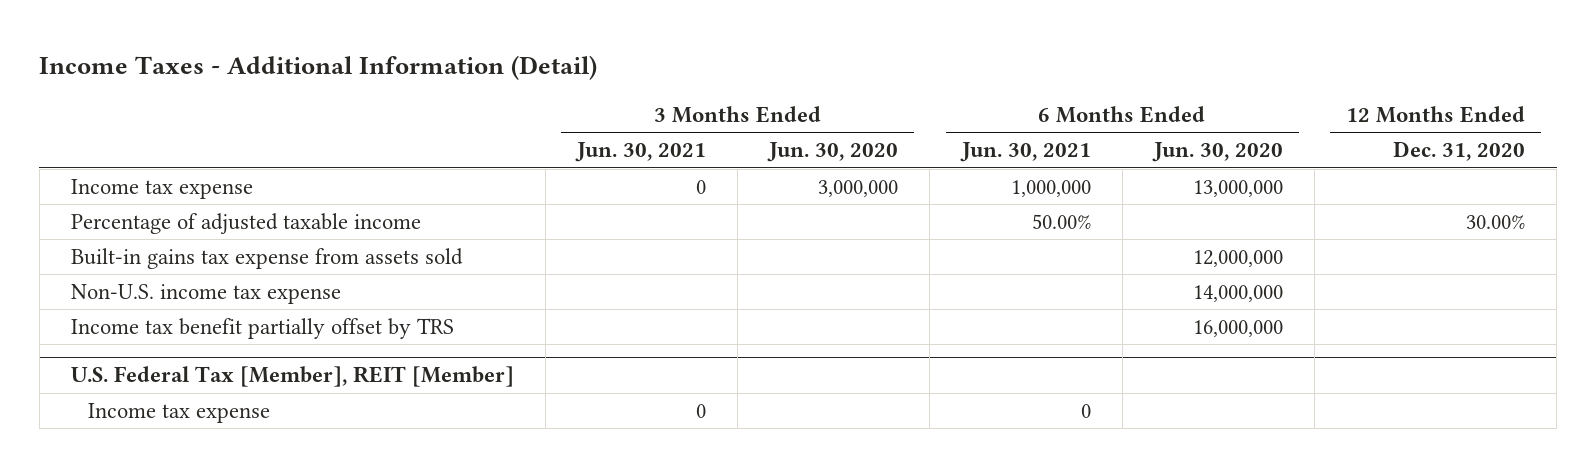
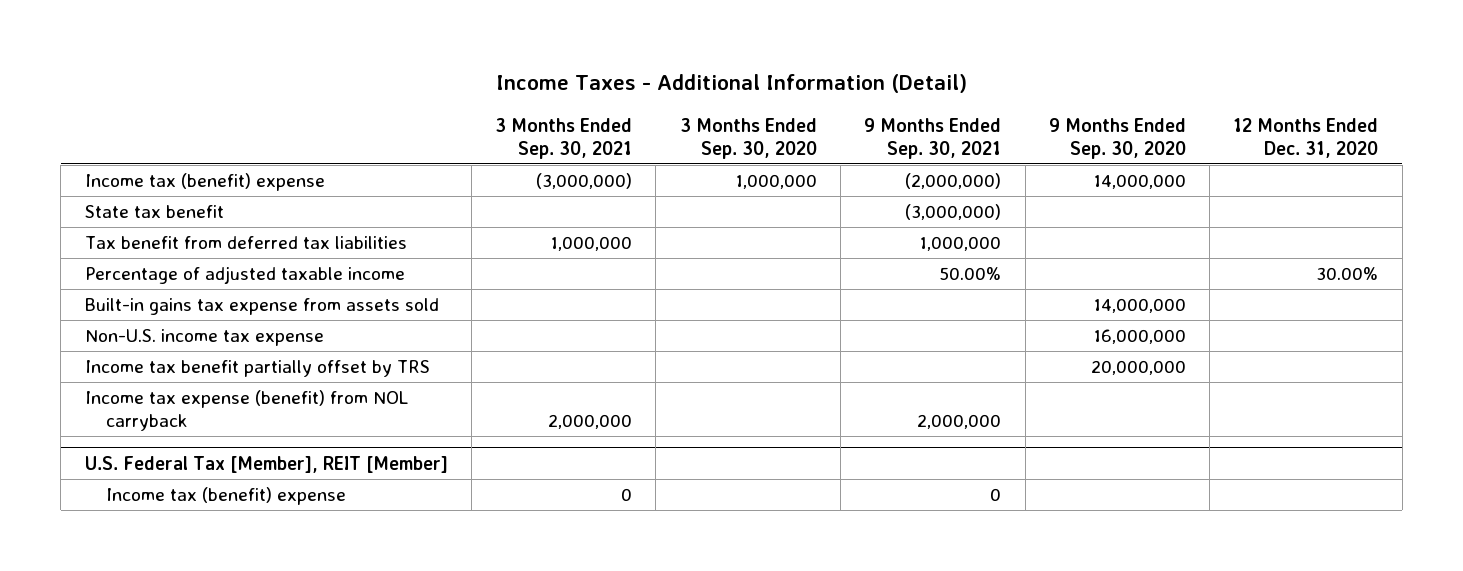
- | 3 Months Ended Jun. 30, 2021 | 3 Months Ended Jun. 30, 2020 | 6 Months Ended Jun. 30, 2021 | 6 Months Ended Jun. 30, 2020 | 12 Months Ended Dec. 31, 2020
+ | 3 Months Ended Sep. 30, 2021 | 3 Months Ended Sep. 30, 2020 | 9 Months Ended Sep. 30, 2021 | 9 Months Ended Sep. 30, 2020 | 12 Months Ended Dec. 31, 2020
- Income tax expense | 0 | 3,000,000 | 1,000,000 | 13,000,000 |
+ Income tax (benefit) expense | (3,000,000) | 1,000,000 | (2,000,000) | 14,000,000 |
+ State tax benefit | | | (3,000,000) | |
+ Tax benefit from deferred tax liabilities | 1,000,000 | | 1,000,000 | |
+ Income tax expense (benefit) from NOL carryback | 2,000,000 | | 2,000,000 | |
@ U.S. Federal Tax [Member], REIT [Member]
- Income tax expense | 0 | | 0 | |
+ Income tax (benefit) expense | 0 | | 0 | |

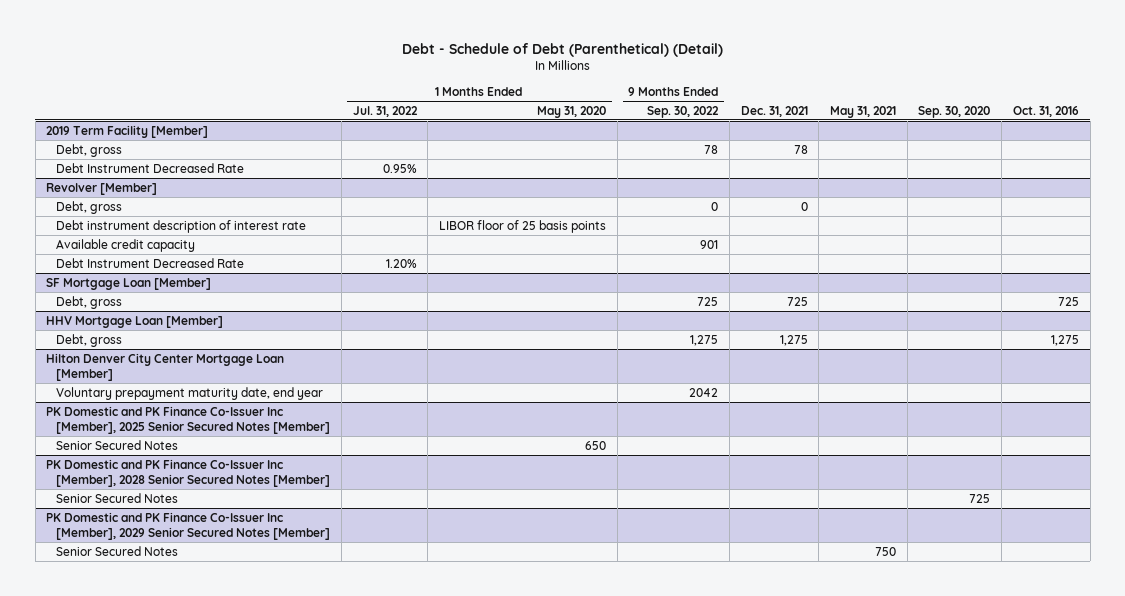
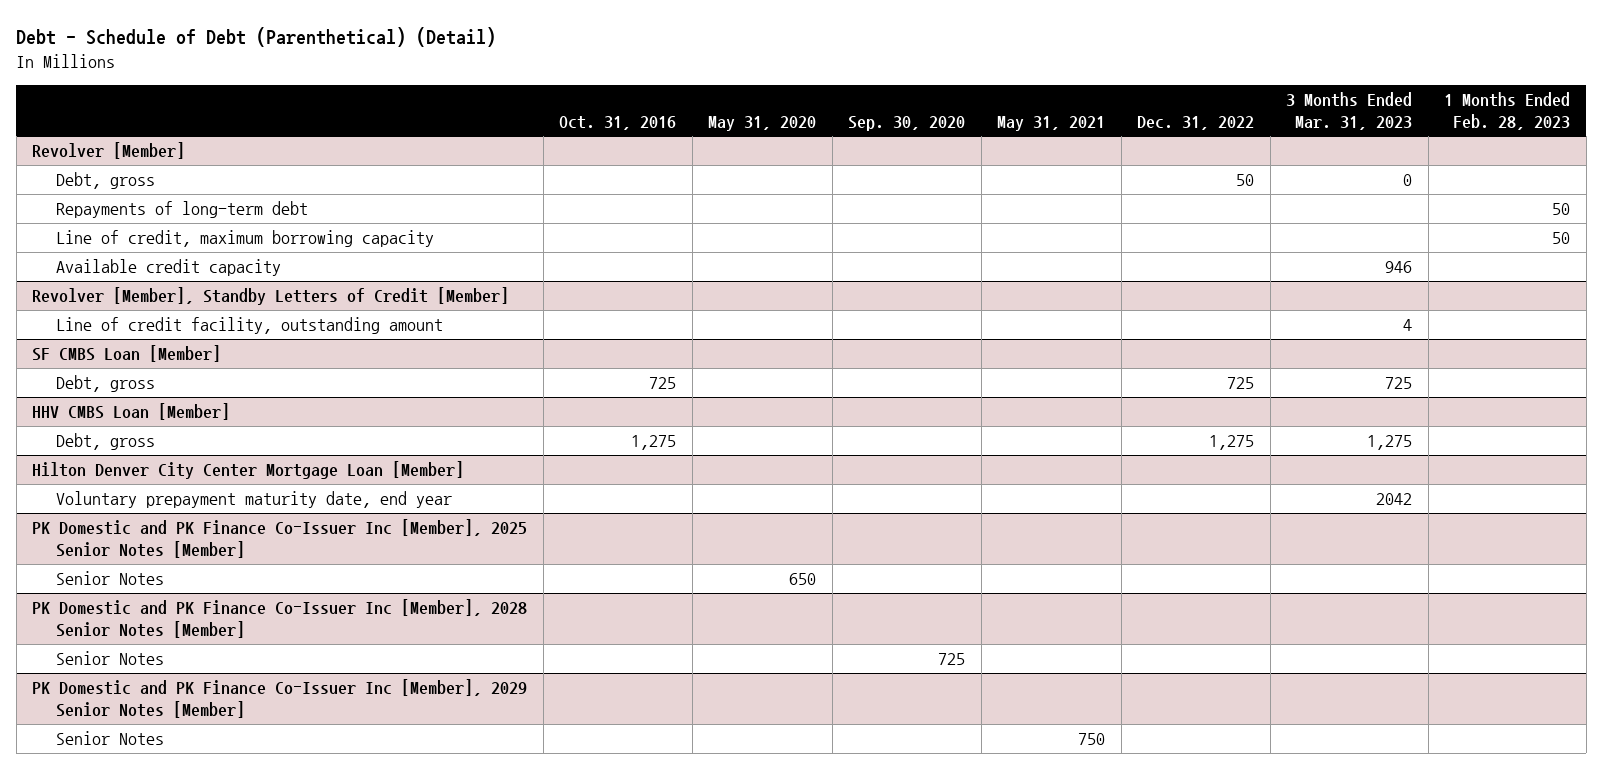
- | 1 Months Ended Jul. 31, 2022 | 1 Months Ended May 31, 2020 | 9 Months Ended Sep. 30, 2022 | Dec. 31, 2021 | May 31, 2021 | Sep. 30, 2020 | Oct. 31, 2016
+ | Oct. 31, 2016 | May 31, 2020 | Sep. 30, 2020 | May 31, 2021 | Dec. 31, 2022 | 3 Months Ended Mar. 31, 2023 | 1 Months Ended Feb. 28, 2023
- 2019 Term Facility [Member]
- Debt, gross | | | 78 | 78 | | |
- Debt Instrument Decreased Rate | 0.95% | | | | | |
@ Revolver [Member]
- Debt instrument description of interest rate | | LIBOR floor of 25 basis points | | | | |
+ Repayments of long-term debt | | | | | | | 50
+ Line of credit, maximum borrowing capacity | | | | | | | 50
- Debt Instrument Decreased Rate | 1.20% | | | | | |
- SF Mortgage Loan [Member]
+ Revolver [Member], Standby Letters of Credit [Member]
+ Line of credit facility, outstanding amount | | | | | | 4 |
+ SF CMBS Loan [Member]
- HHV Mortgage Loan [Member]
+ HHV CMBS Loan [Member]
- PK Domestic and PK Finance Co-Issuer Inc [Member], 2025 Senior Secured Notes [Member]
- Senior Secured Notes | | 650 | | | | |
- PK Domestic and PK Finance Co-Issuer Inc [Member], 2028 Senior Secured Notes [Member]
- Senior Secured Notes | | | | | | 725 |
- PK Domestic and PK Finance Co-Issuer Inc [Member], 2029 Senior Secured Notes [Member]
- Senior Secured Notes | | | | | 750 | |
+ PK Domestic and PK Finance Co-Issuer Inc [Member], 2025 Senior Notes [Member]
+ Senior Notes | | 650 | | | | |
+ PK Domestic and PK Finance Co-Issuer Inc [Member], 2028 Senior Notes [Member]
+ Senior Notes | | | 725 | | | |
+ PK Domestic and PK Finance Co-Issuer Inc [Member], 2029 Senior Notes [Member]
+ Senior Notes | | | | 750 | | |

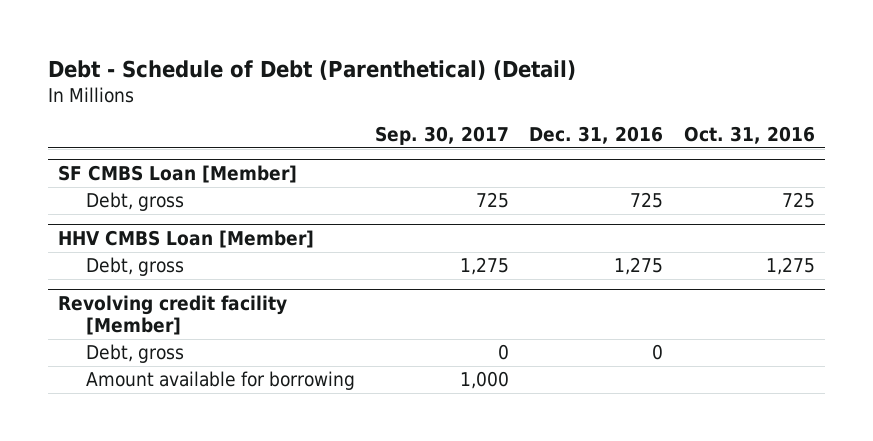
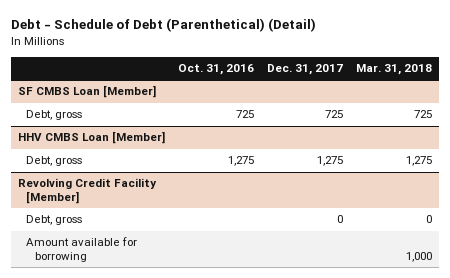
- | Sep. 30, 2017 | Dec. 31, 2016 | Oct. 31, 2016
+ | Oct. 31, 2016 | Dec. 31, 2017 | Mar. 31, 2018
- Revolving credit facility [Member]
+ Revolving Credit Facility [Member]

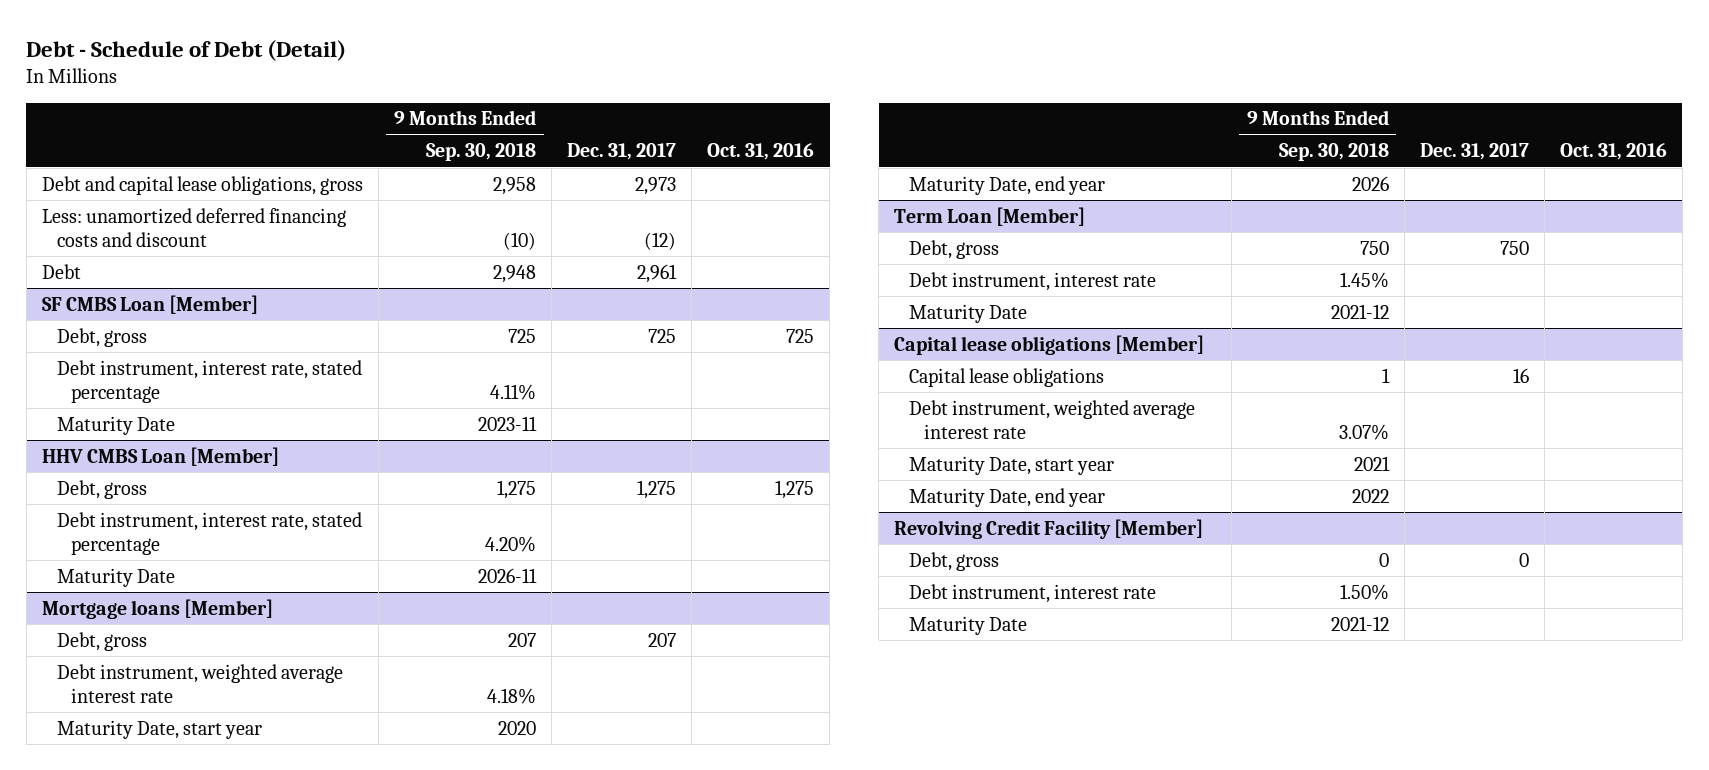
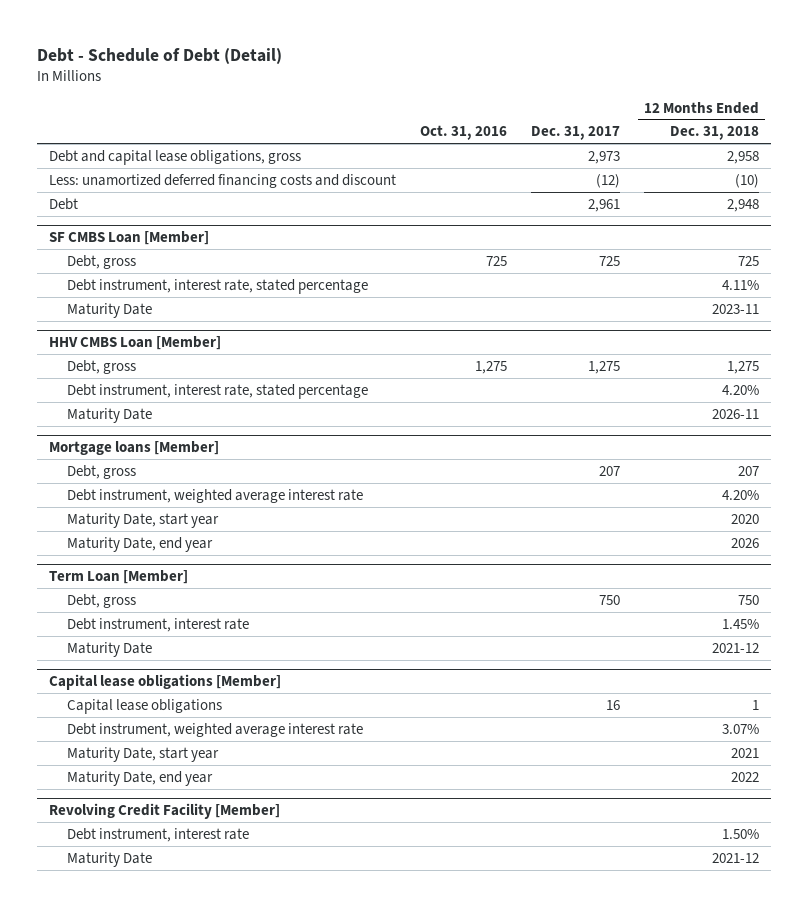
- | 9 Months Ended Sep. 30, 2018 | Dec. 31, 2017 | Oct. 31, 2016
+ | Oct. 31, 2016 | Dec. 31, 2017 | 12 Months Ended Dec. 31, 2018
@ Revolving Credit Facility [Member]
- Debt, gross | 0 | 0 |

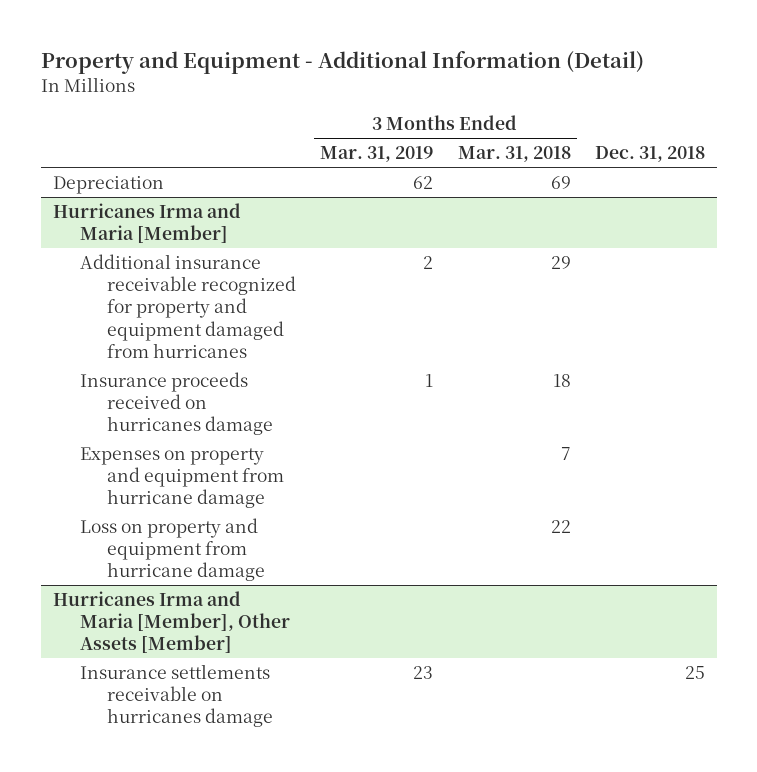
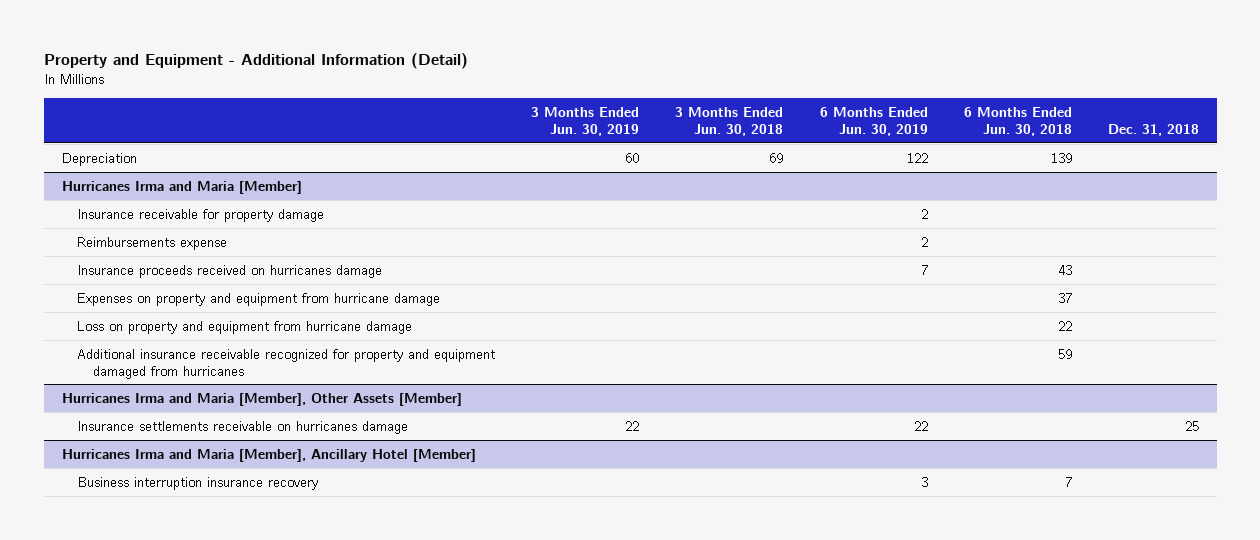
- | 3 Months Ended Mar. 31, 2019 | 3 Months Ended Mar. 31, 2018 | Dec. 31, 2018
+ | 3 Months Ended Jun. 30, 2019 | 3 Months Ended Jun. 30, 2018 | 6 Months Ended Jun. 30, 2019 | 6 Months Ended Jun. 30, 2018 | Dec. 31, 2018
@ Hurricanes Irma and Maria [Member]
+ Insurance receivable for property damage | | | 2 | |
+ Reimbursements expense | | | 2 | |
moved down: Additional insurance receivable recognized for property and equipment damaged from hurricanes | | | | 59 |
+ Hurricanes Irma and Maria [Member], Ancillary Hotel [Member]
+ Business interruption insurance recovery | | | 3 | 7 |

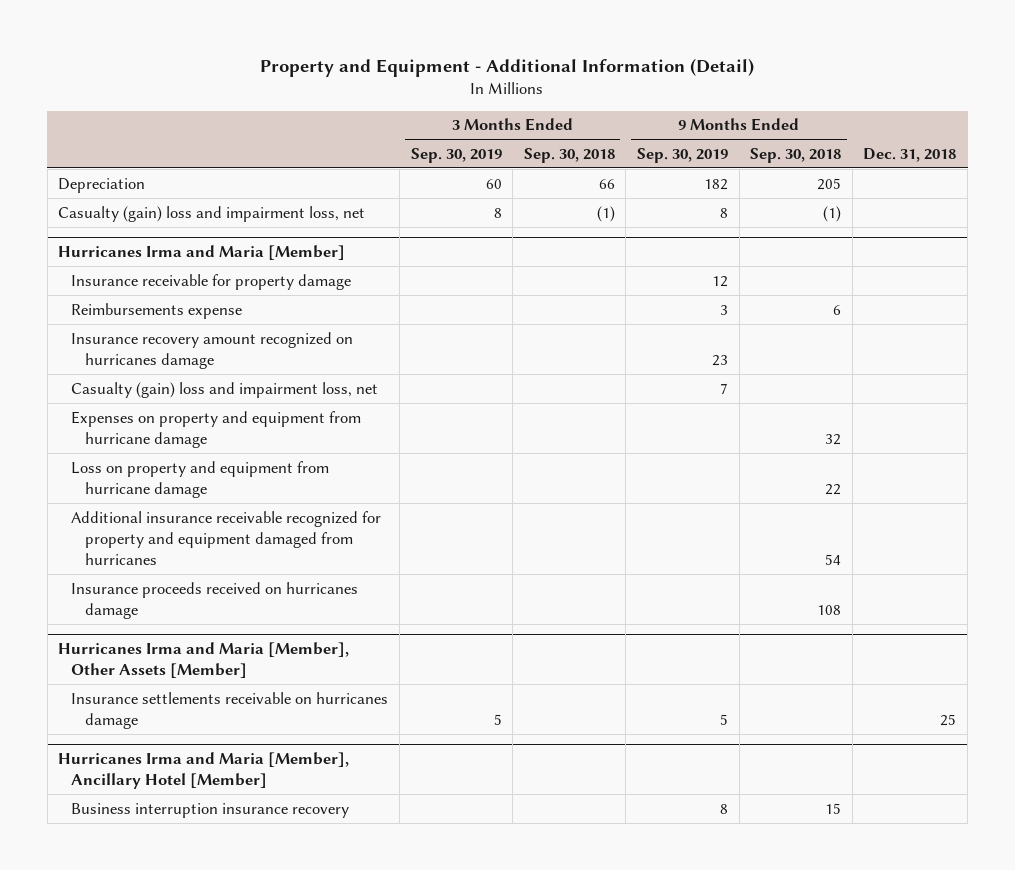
- | 3 Months Ended Jun. 30, 2019 | 3 Months Ended Jun. 30, 2018 | 6 Months Ended Jun. 30, 2019 | 6 Months Ended Jun. 30, 2018 | Dec. 31, 2018
+ | 3 Months Ended Sep. 30, 2019 | 3 Months Ended Sep. 30, 2018 | 9 Months Ended Sep. 30, 2019 | 9 Months Ended Sep. 30, 2018 | Dec. 31, 2018
+ Casualty (gain) loss and impairment loss, net | 8 | (1) | 8 | (1) |
@ Hurricanes Irma and Maria [Member]
+ Insurance recovery amount recognized on hurricanes damage | | | 23 | |
+ Casualty (gain) loss and impairment loss, net | | | 7 | |
moved down: Insurance proceeds received on hurricanes damage | | | | 108 |

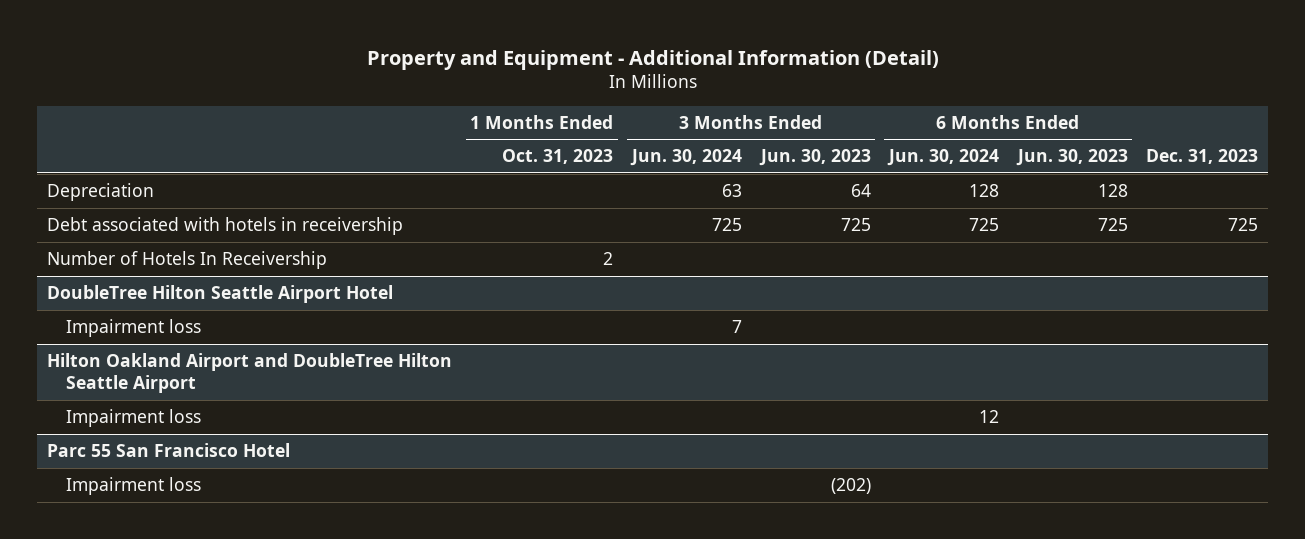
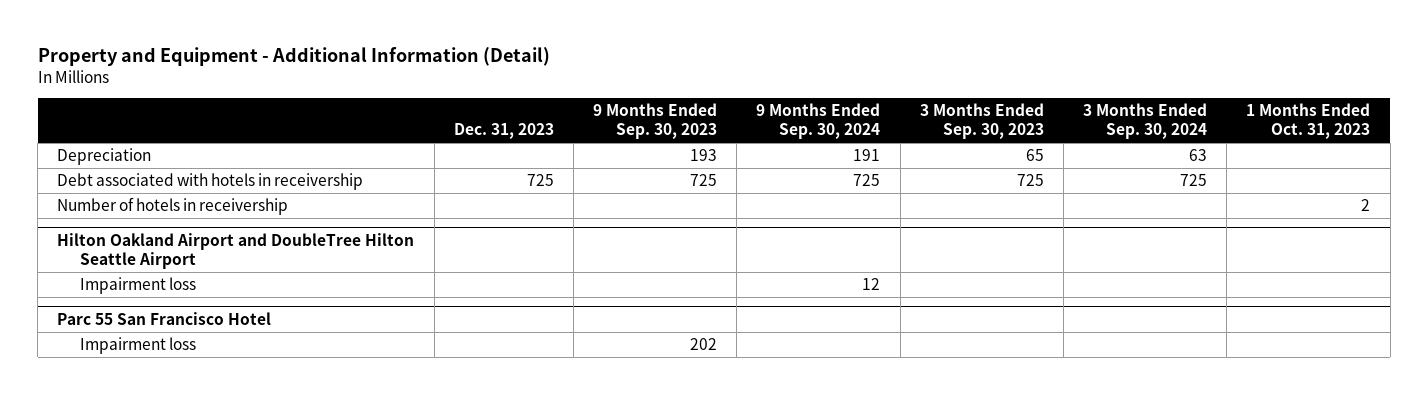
- | 1 Months Ended Oct. 31, 2023 | 3 Months Ended Jun. 30, 2024 | 3 Months Ended Jun. 30, 2023 | 6 Months Ended Jun. 30, 2024 | 6 Months Ended Jun. 30, 2023 | Dec. 31, 2023
+ | Dec. 31, 2023 | 9 Months Ended Sep. 30, 2023 | 9 Months Ended Sep. 30, 2024 | 3 Months Ended Sep. 30, 2023 | 3 Months Ended Sep. 30, 2024 | 1 Months Ended Oct. 31, 2023
- Number of Hotels In Receivership | 2 | | | | |
- DoubleTree Hilton Seattle Airport Hotel
- Impairment loss | | 7 | | | |
+ Number of hotels in receivership | | | | | | 2

